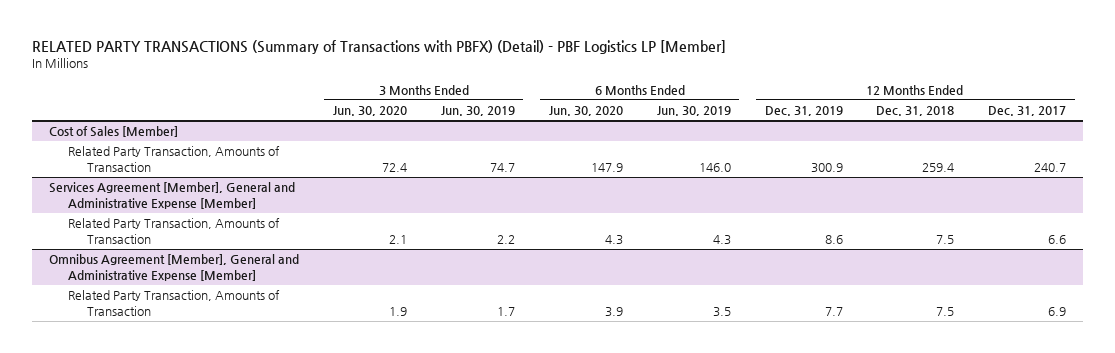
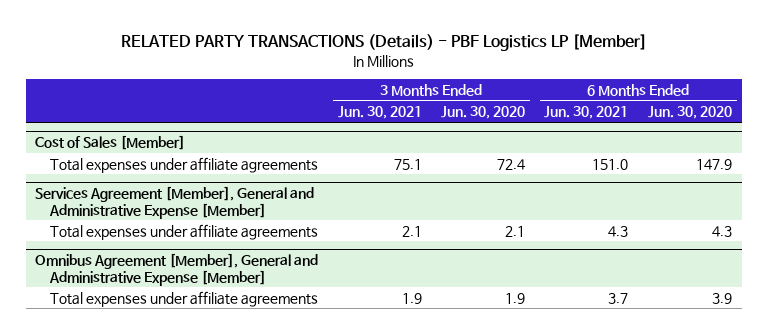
- RELATED PARTY TRANSACTIONS (Summary of Transactions with PBFX) (Detail) - PBF Logistics LP [Member]
+ RELATED PARTY TRANSACTIONS (Details) - PBF Logistics LP [Member]
- | 3 Months Ended Jun. 30, 2020 | 3 Months Ended Jun. 30, 2019 | 6 Months Ended Jun. 30, 2020 | 6 Months Ended Jun. 30, 2019 | 12 Months Ended Dec. 31, 2019 | 12 Months Ended Dec. 31, 2018 | 12 Months Ended Dec. 31, 2017
+ | 3 Months Ended Jun. 30, 2021 | 3 Months Ended Jun. 30, 2020 | 6 Months Ended Jun. 30, 2021 | 6 Months Ended Jun. 30, 2020
@ Cost of Sales [Member]
- Related Party Transaction, Amounts of Transaction | 72.4 | 74.7 | 147.9 | 146.0 | 300.9 | 259.4 | 240.7
+ Total expenses under affiliate agreements | 75.1 | 72.4 | 151.0 | 147.9
@ Services Agreement [Member], General and Administrative Expense [Member]
- Related Party Transaction, Amounts of Transaction | 2.1 | 2.2 | 4.3 | 4.3 | 8.6 | 7.5 | 6.6
+ Total expenses under affiliate agreements | 2.1 | 2.1 | 4.3 | 4.3
@ Omnibus Agreement [Member], General and Administrative Expense [Member]
- Related Party Transaction, Amounts of Transaction | 1.9 | 1.7 | 3.9 | 3.5 | 7.7 | 7.5 | 6.9
+ Total expenses under affiliate agreements | 1.9 | 1.9 | 3.7 | 3.9

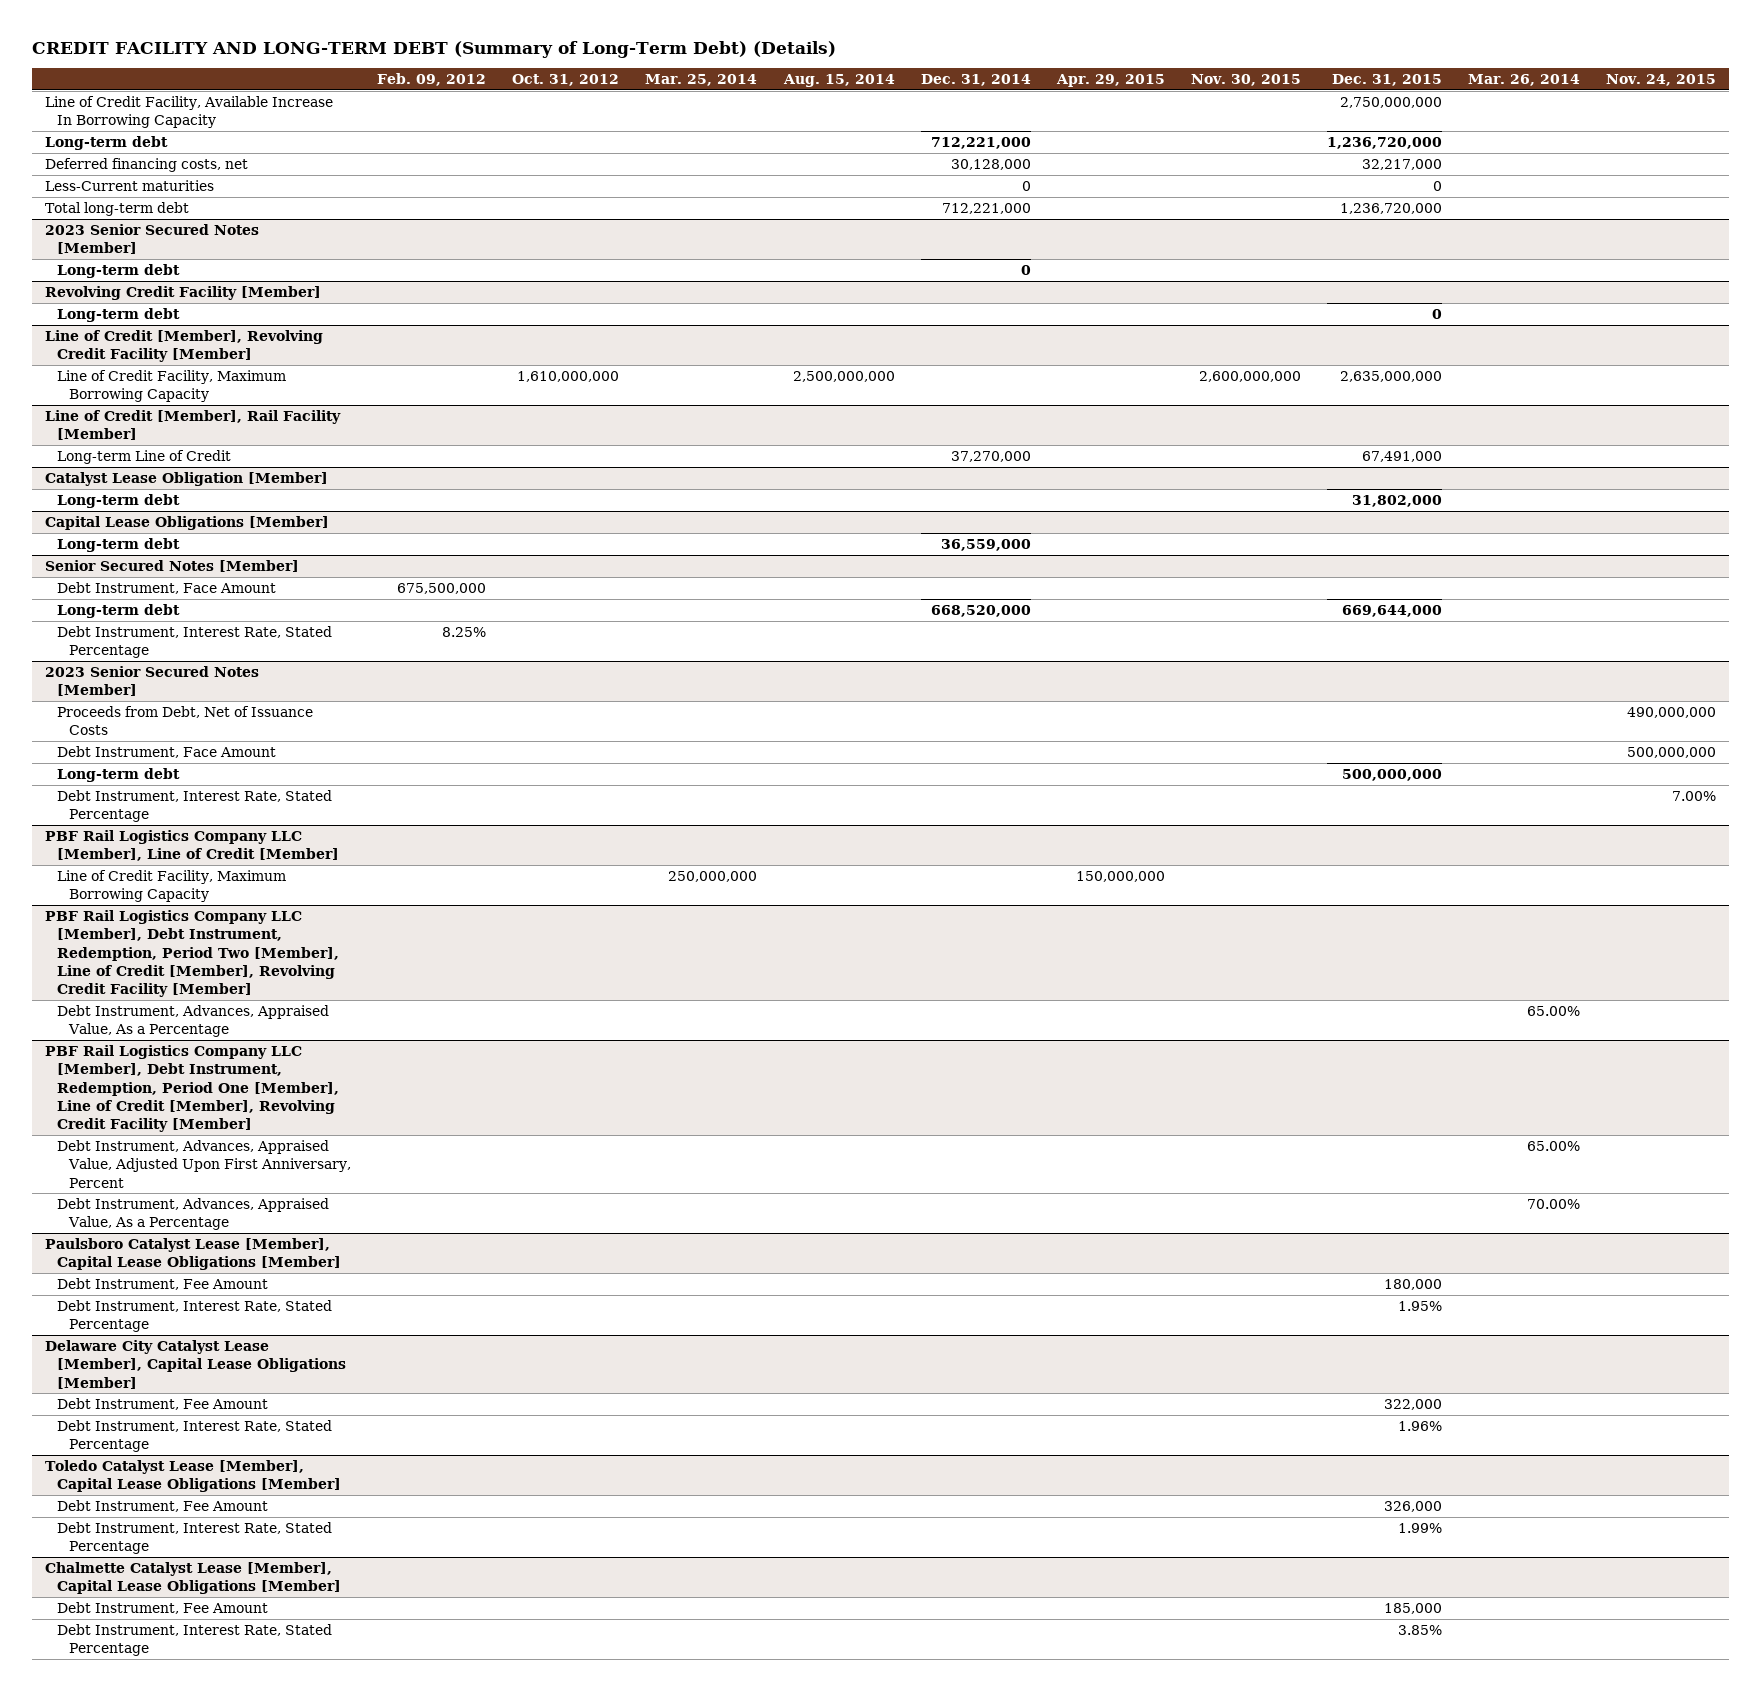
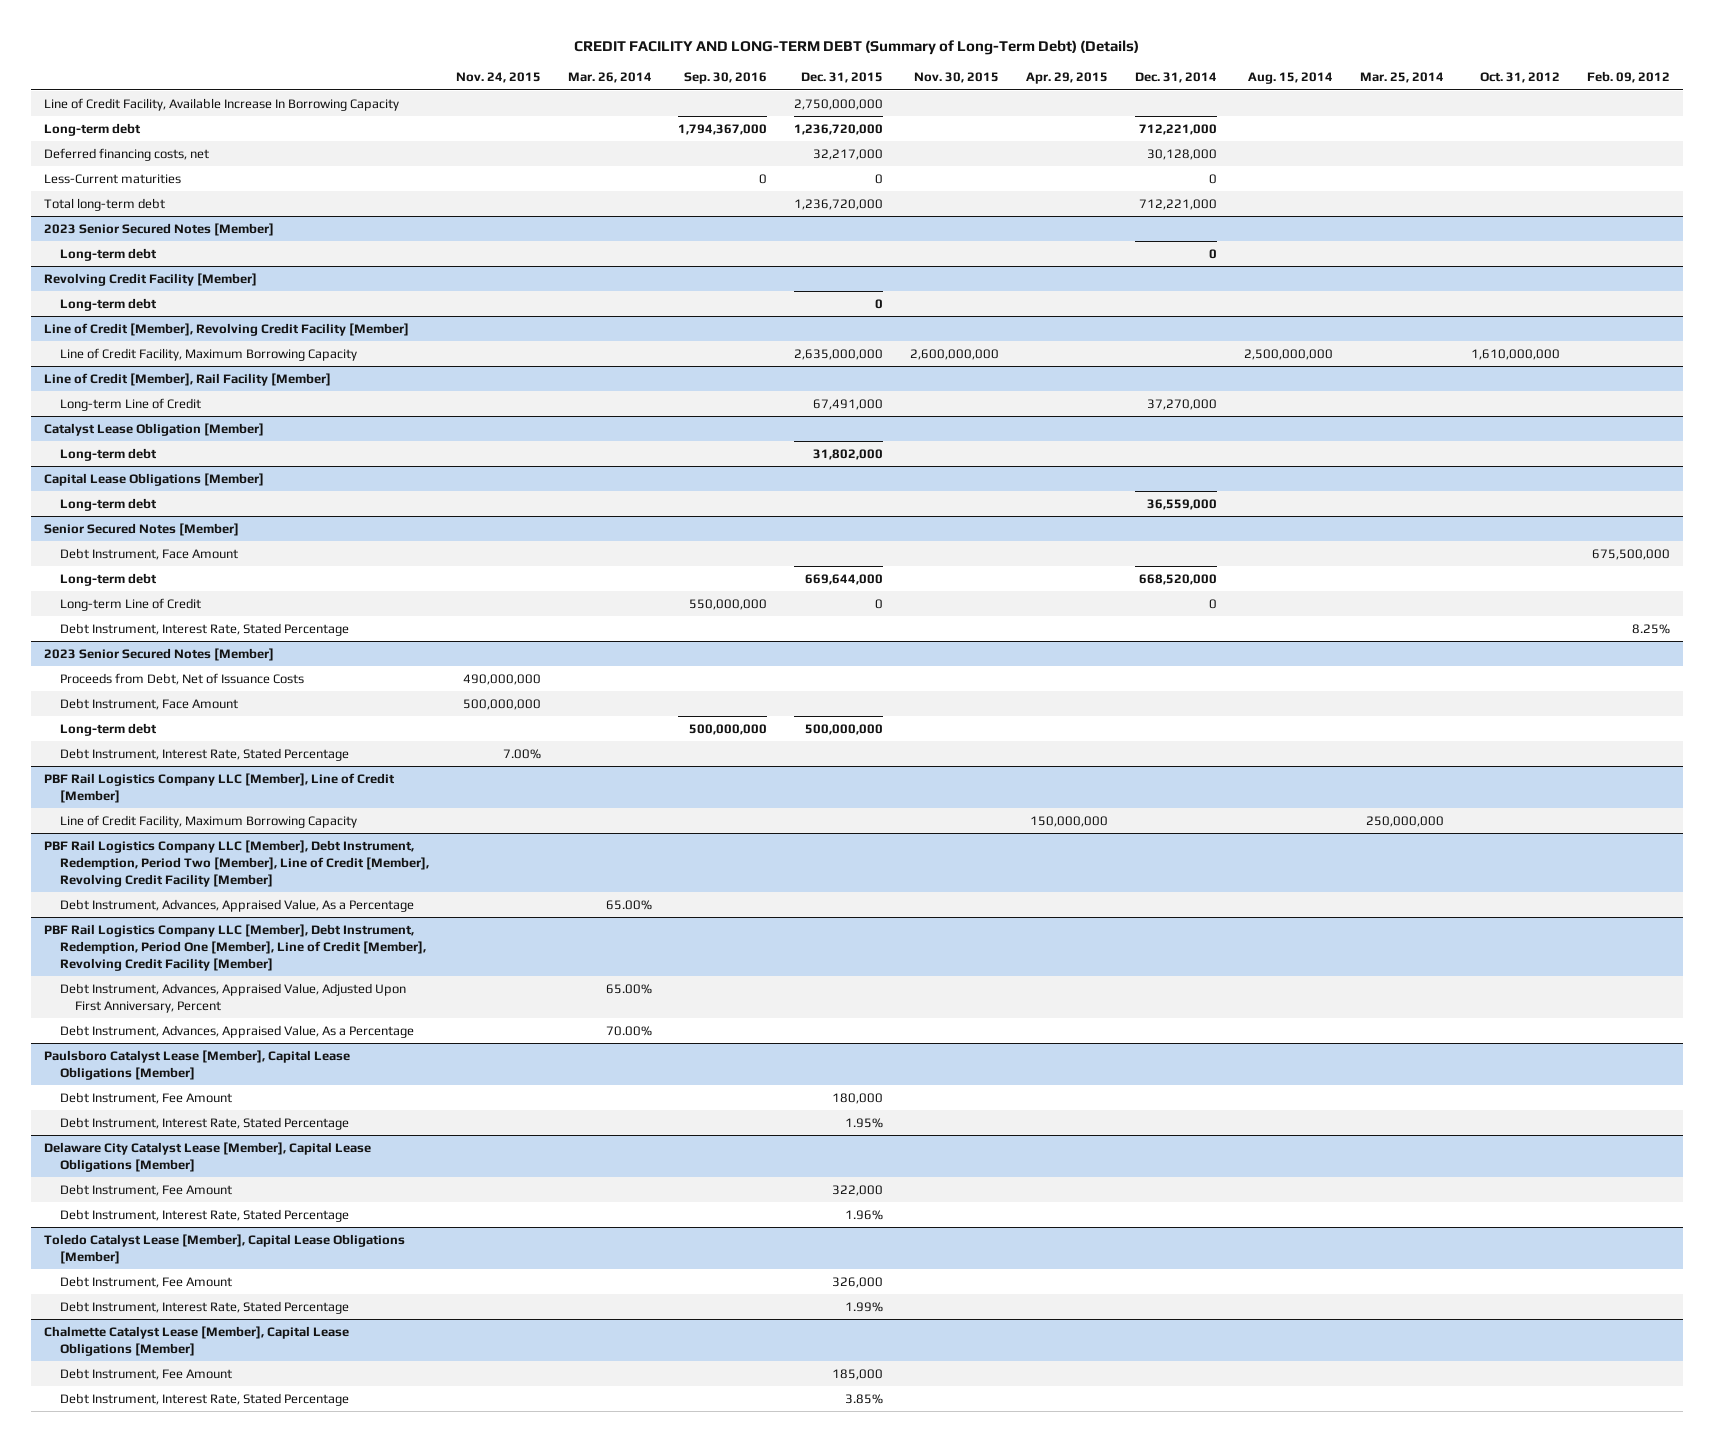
- | Feb. 09, 2012 | Oct. 31, 2012 | Mar. 25, 2014 | Aug. 15, 2014 | Dec. 31, 2014 | Apr. 29, 2015 | Nov. 30, 2015 | Dec. 31, 2015 | Mar. 26, 2014 | Nov. 24, 2015
+ | Nov. 24, 2015 | Mar. 26, 2014 | Sep. 30, 2016 | Dec. 31, 2015 | Nov. 30, 2015 | Apr. 29, 2015 | Dec. 31, 2014 | Aug. 15, 2014 | Mar. 25, 2014 | Oct. 31, 2012 | Feb. 09, 2012
@ Senior Secured Notes [Member]
+ Long-term Line of Credit | | | 550,000,000 | 0 | | | 0 | | | |

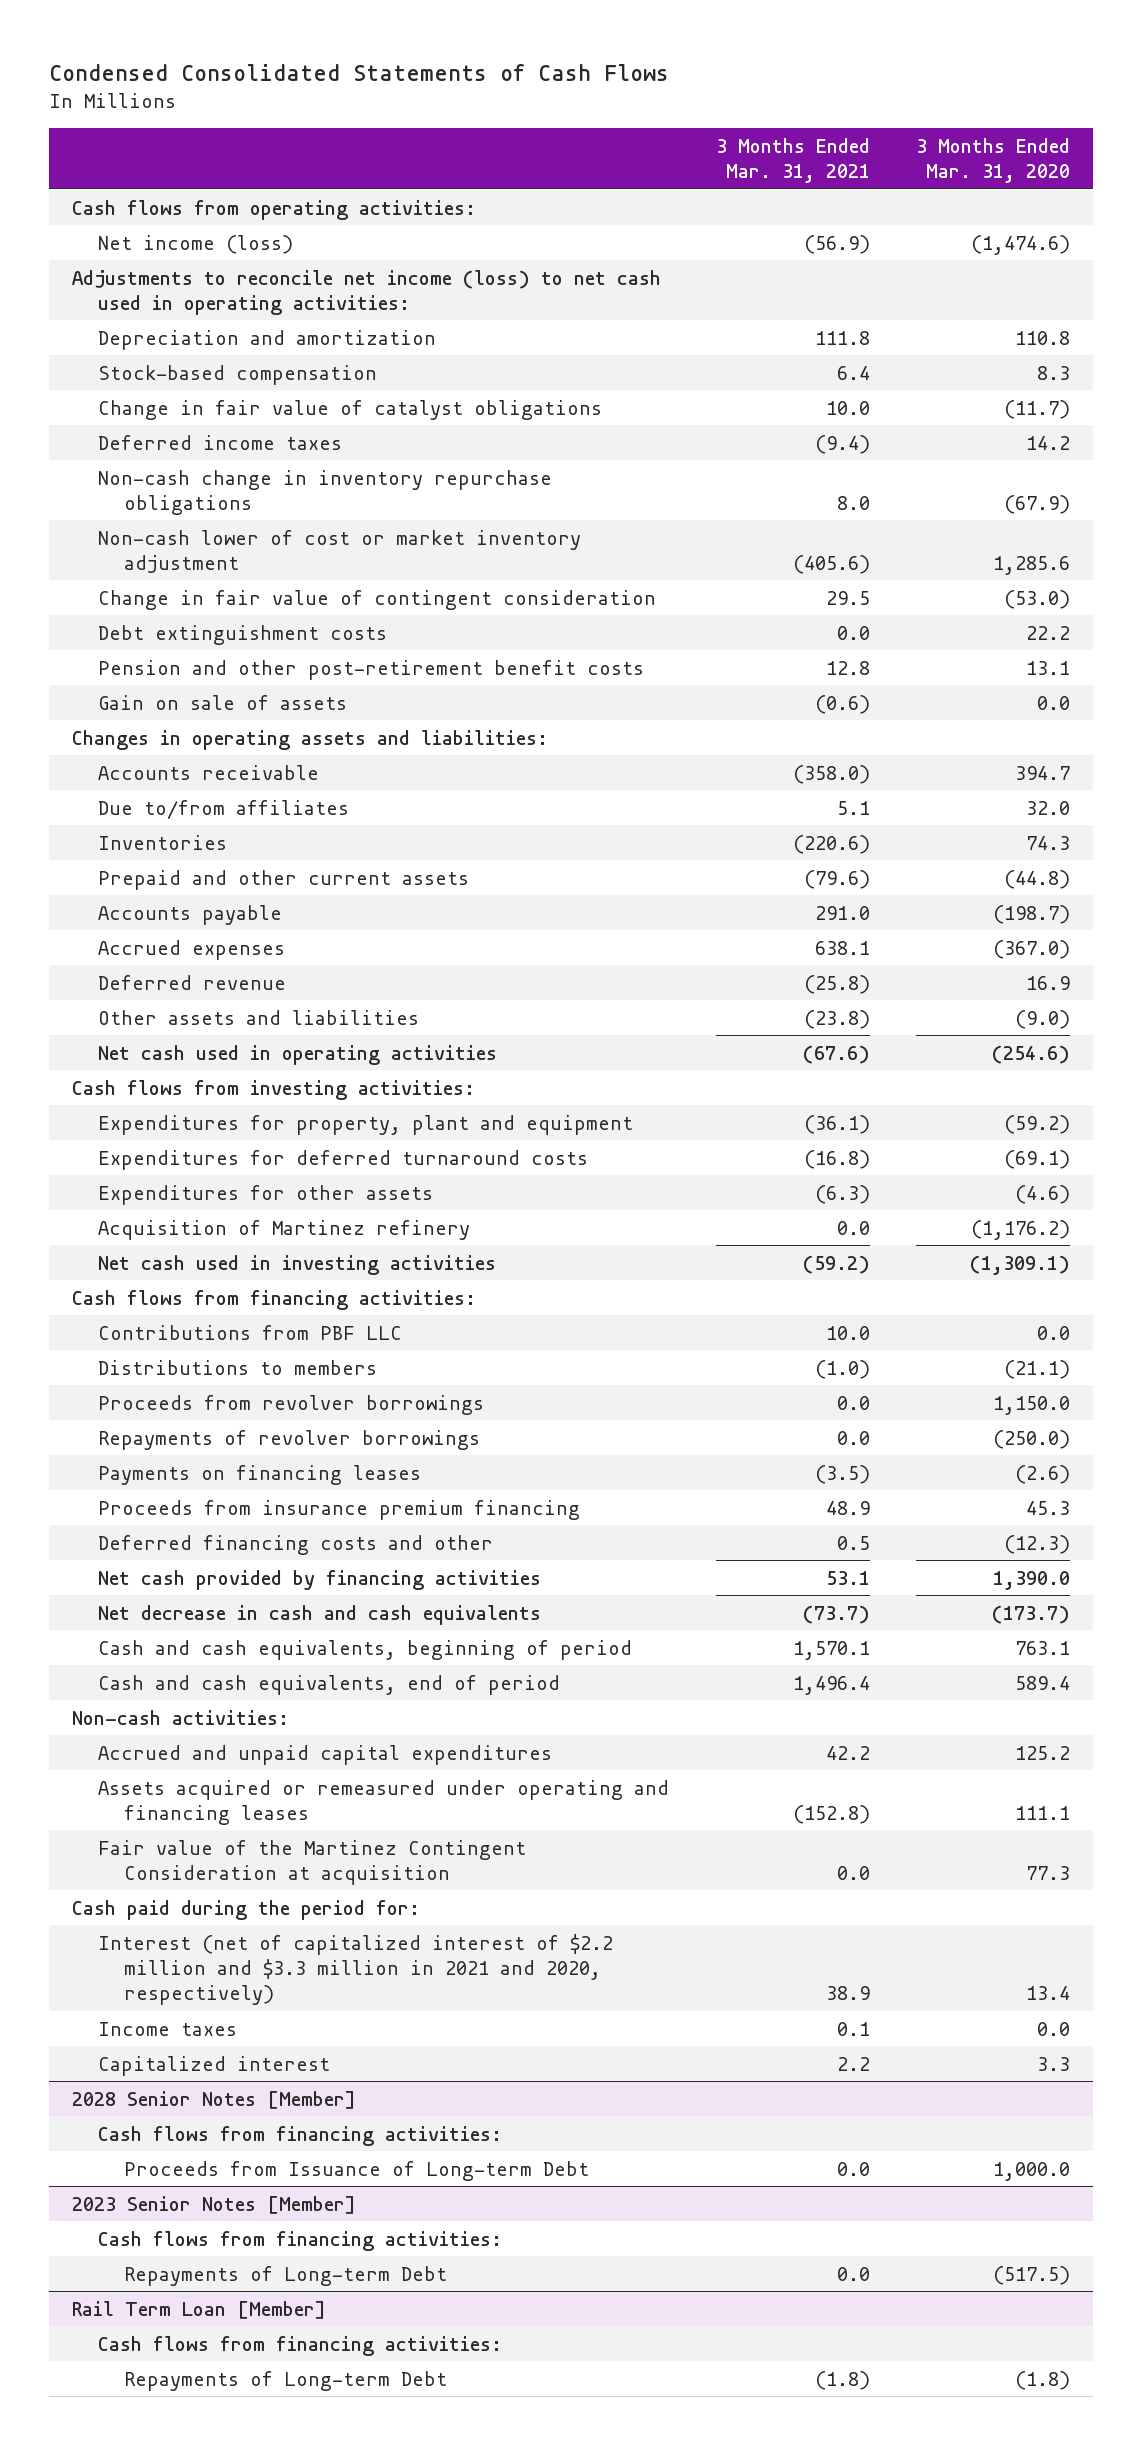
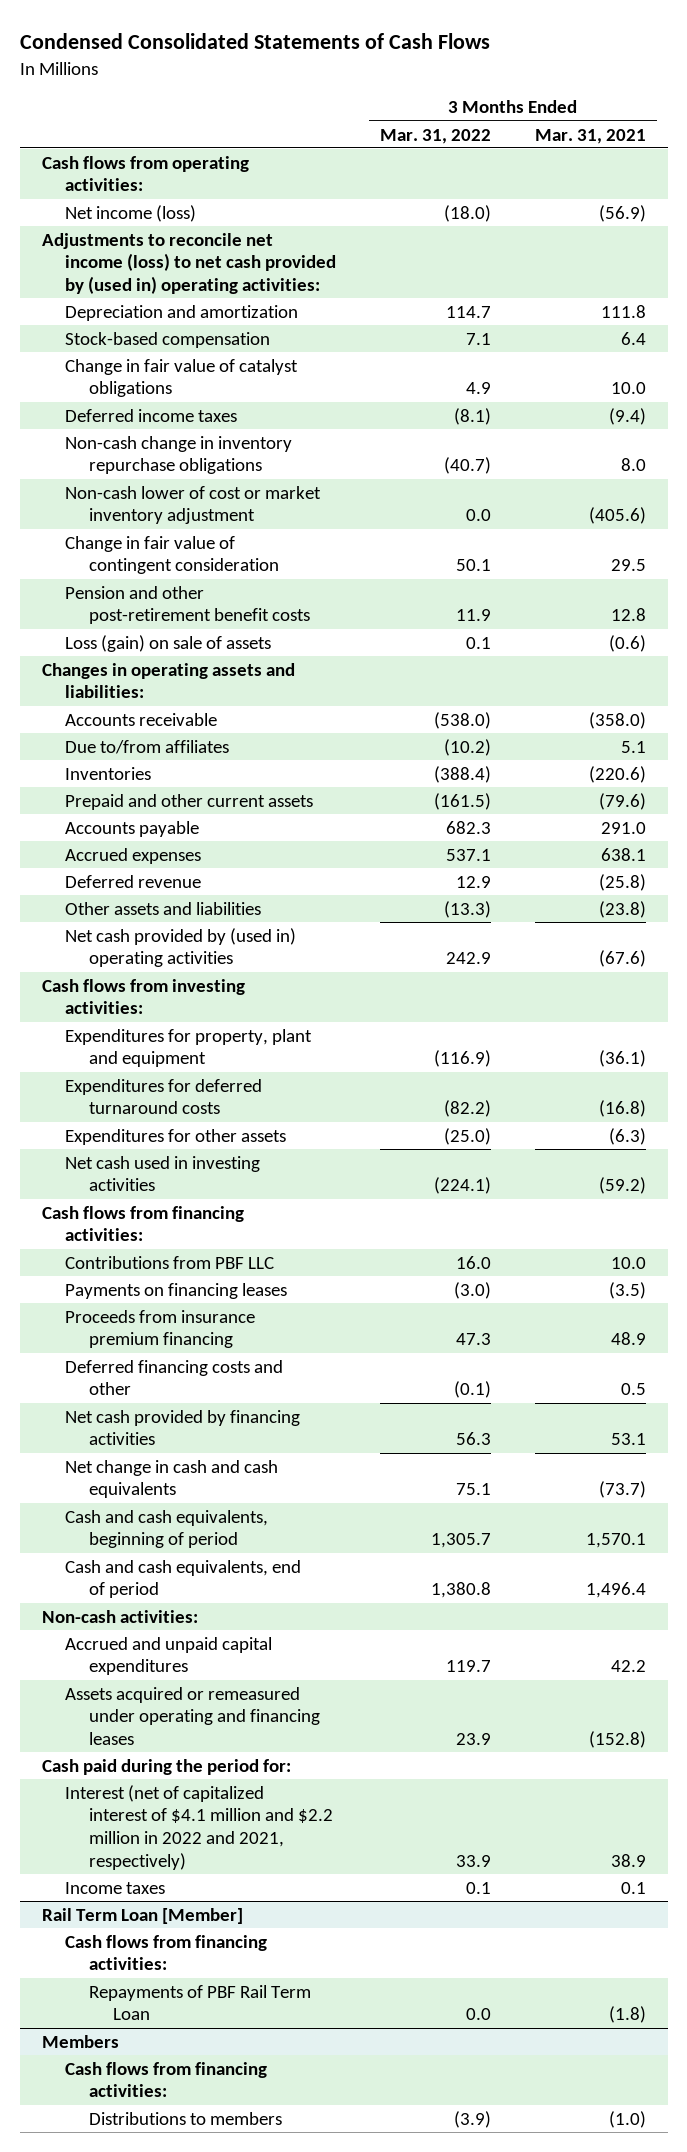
- | 3 Months Ended Mar. 31, 2021 | 3 Months Ended Mar. 31, 2020
+ | 3 Months Ended Mar. 31, 2022 | 3 Months Ended Mar. 31, 2021
- Adjustments to reconcile net income (loss) to net cash used in operating activities:
+ Adjustments to reconcile net income (loss) to net cash provided by (used in) operating activities:
- Debt extinguishment costs | 0.0 | 22.2
- Gain on sale of assets | (0.6) | 0.0
+ Loss (gain) on sale of assets | 0.1 | (0.6)
- Net cash used in operating activities | (67.6) | (254.6)
+ Net cash provided by (used in) operating activities | 242.9 | (67.6)
- Acquisition of Martinez refinery | 0.0 | (1,176.2)
- Distributions to members | (1.0) | (21.1)
- Proceeds from revolver borrowings | 0.0 | 1,150.0
- Repayments of revolver borrowings | 0.0 | (250.0)
- Net decrease in cash and cash equivalents | (73.7) | (173.7)
+ Net change in cash and cash equivalents | 75.1 | (73.7)
- Fair value of the Martinez Contingent Consideration at acquisition | 0.0 | 77.3
- Interest (net of capitalized interest of $2.2 million and $3.3 million in 2021 and 2020, respectively) | 38.9 | 13.4
+ Interest (net of capitalized interest of $4.1 million and $2.2 million in 2022 and 2021, respectively) | 33.9 | 38.9
- Capitalized interest | 2.2 | 3.3
- 2028 Senior Notes [Member]
- Cash flows from financing activities:
- Proceeds from Issuance of Long-term Debt | 0.0 | 1,000.0
- 2023 Senior Notes [Member]
- Cash flows from financing activities:
- Repayments of Long-term Debt | 0.0 | (517.5)
@ Rail Term Loan [Member]
- Repayments of Long-term Debt | (1.8) | (1.8)
+ Repayments of PBF Rail Term Loan | 0.0 | (1.8)
+ Members
+ Cash flows from financing activities:
+ Distributions to members | (3.9) | (1.0)

